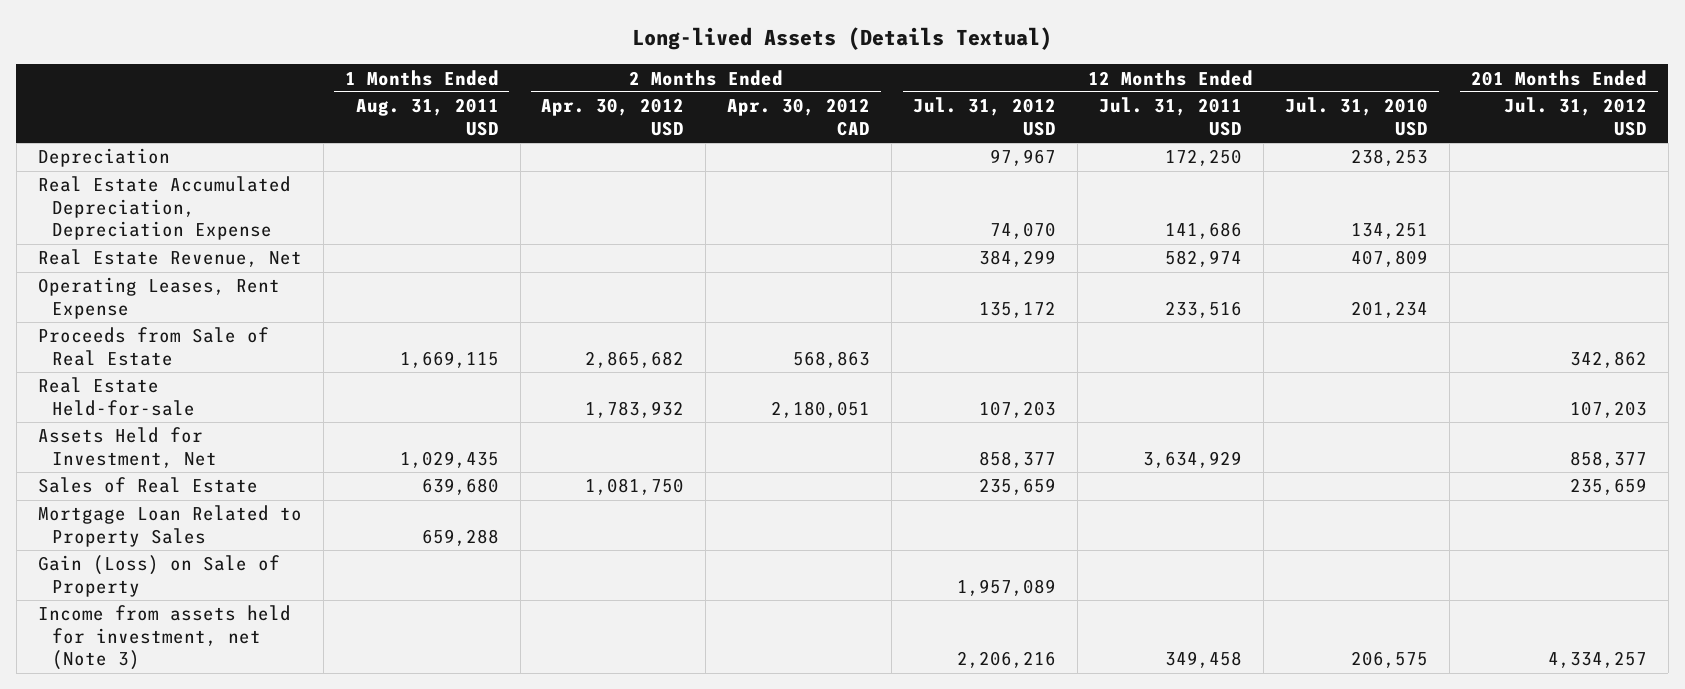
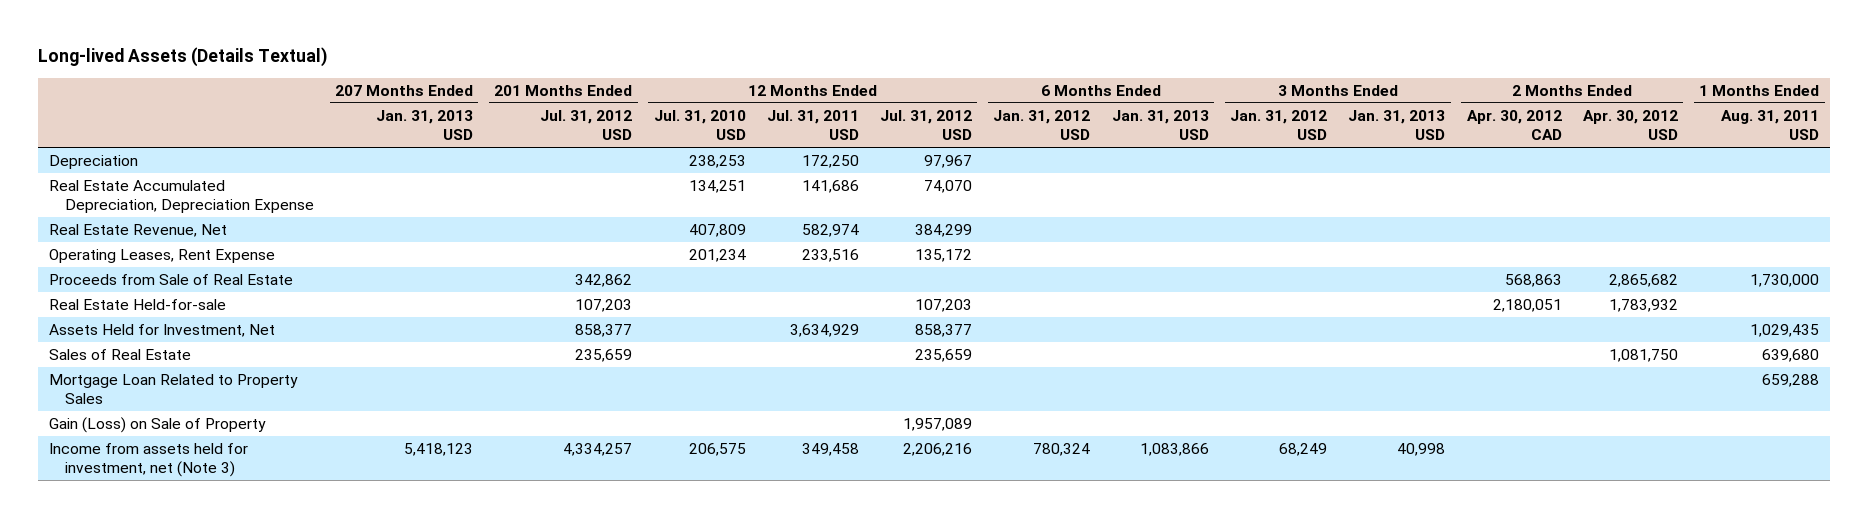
- | 1 Months Ended Aug. 31, 2011 USD | 2 Months Ended Apr. 30, 2012 USD | 2 Months Ended Apr. 30, 2012 CAD | 12 Months Ended Jul. 31, 2012 USD | 12 Months Ended Jul. 31, 2011 USD | 12 Months Ended Jul. 31, 2010 USD | 201 Months Ended Jul. 31, 2012 USD
+ | 207 Months Ended Jan. 31, 2013 USD | 201 Months Ended Jul. 31, 2012 USD | 12 Months Ended Jul. 31, 2010 USD | 12 Months Ended Jul. 31, 2011 USD | 12 Months Ended Jul. 31, 2012 USD | 6 Months Ended Jan. 31, 2012 USD | 6 Months Ended Jan. 31, 2013 USD | 3 Months Ended Jan. 31, 2012 USD | 3 Months Ended Jan. 31, 2013 USD | 2 Months Ended Apr. 30, 2012 CAD | 2 Months Ended Apr. 30, 2012 USD | 1 Months Ended Aug. 31, 2011 USD
- Proceeds from Sale of Real Estate | 1,669,115 | 2,865,682 | 568,863 | | | | 342,862
+ Proceeds from Sale of Real Estate | | 342,862 | | | | | | | | 568,863 | 2,865,682 | 1,730,000

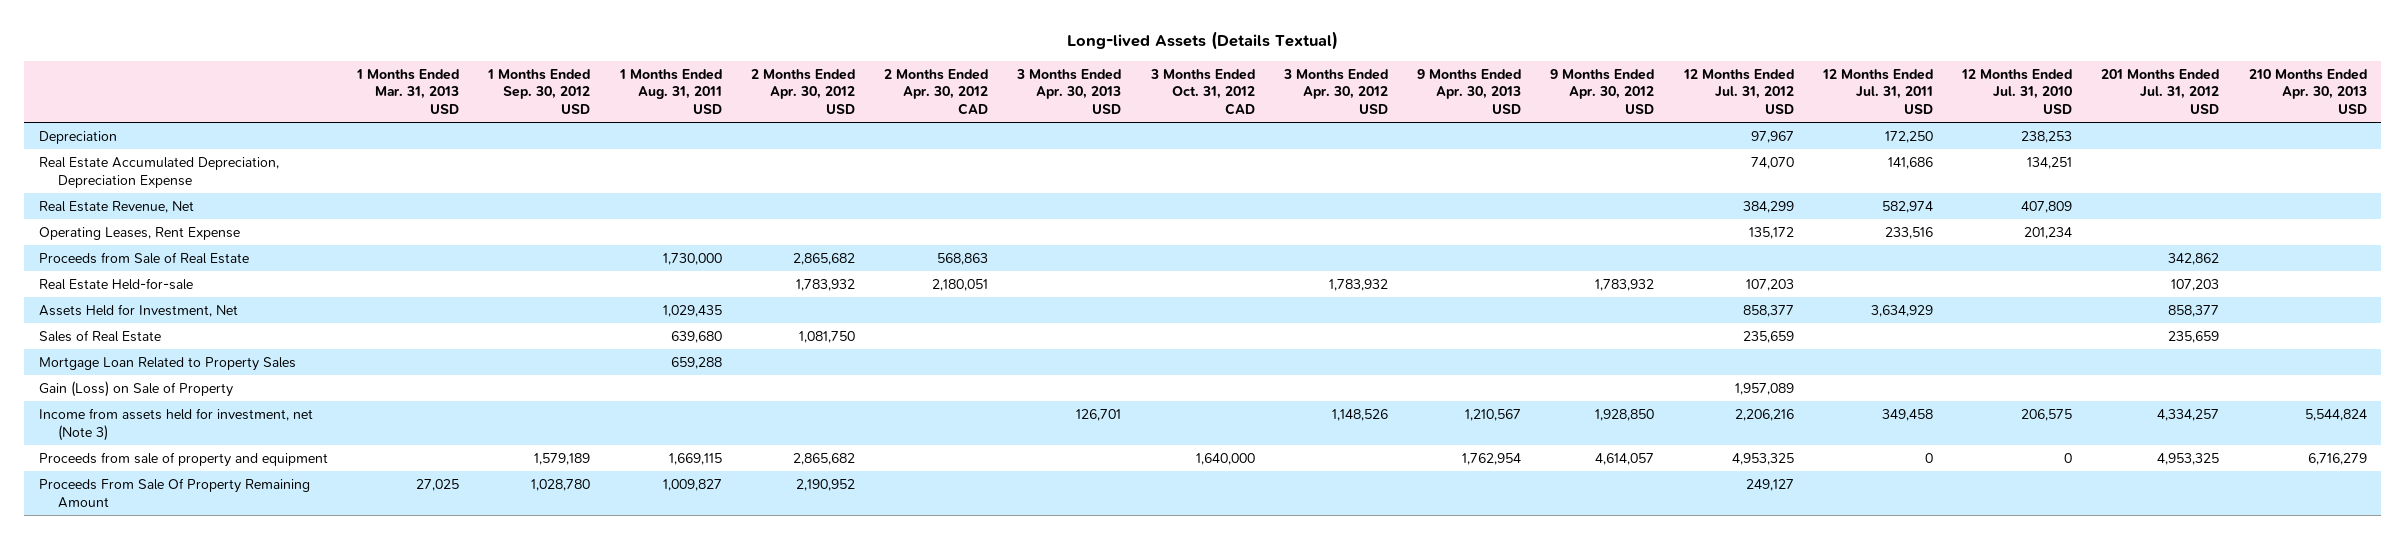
- | 207 Months Ended Jan. 31, 2013 USD | 201 Months Ended Jul. 31, 2012 USD | 12 Months Ended Jul. 31, 2010 USD | 12 Months Ended Jul. 31, 2011 USD | 12 Months Ended Jul. 31, 2012 USD | 6 Months Ended Jan. 31, 2012 USD | 6 Months Ended Jan. 31, 2013 USD | 3 Months Ended Jan. 31, 2012 USD | 3 Months Ended Jan. 31, 2013 USD | 2 Months Ended Apr. 30, 2012 CAD | 2 Months Ended Apr. 30, 2012 USD | 1 Months Ended Aug. 31, 2011 USD
+ | 1 Months Ended Mar. 31, 2013 USD | 1 Months Ended Sep. 30, 2012 USD | 1 Months Ended Aug. 31, 2011 USD | 2 Months Ended Apr. 30, 2012 USD | 2 Months Ended Apr. 30, 2012 CAD | 3 Months Ended Apr. 30, 2013 USD | 3 Months Ended Oct. 31, 2012 CAD | 3 Months Ended Apr. 30, 2012 USD | 9 Months Ended Apr. 30, 2013 USD | 9 Months Ended Apr. 30, 2012 USD | 12 Months Ended Jul. 31, 2012 USD | 12 Months Ended Jul. 31, 2011 USD | 12 Months Ended Jul. 31, 2010 USD | 201 Months Ended Jul. 31, 2012 USD | 210 Months Ended Apr. 30, 2013 USD
+ Proceeds from sale of property and equipment | | 1,579,189 | 1,669,115 | 2,865,682 | | | 1,640,000 | | 1,762,954 | 4,614,057 | 4,953,325 | 0 | 0 | 4,953,325 | 6,716,279
+ Proceeds From Sale Of Property Remaining Amount | 27,025 | 1,028,780 | 1,009,827 | 2,190,952 | | | | | | | 249,127 | | | |

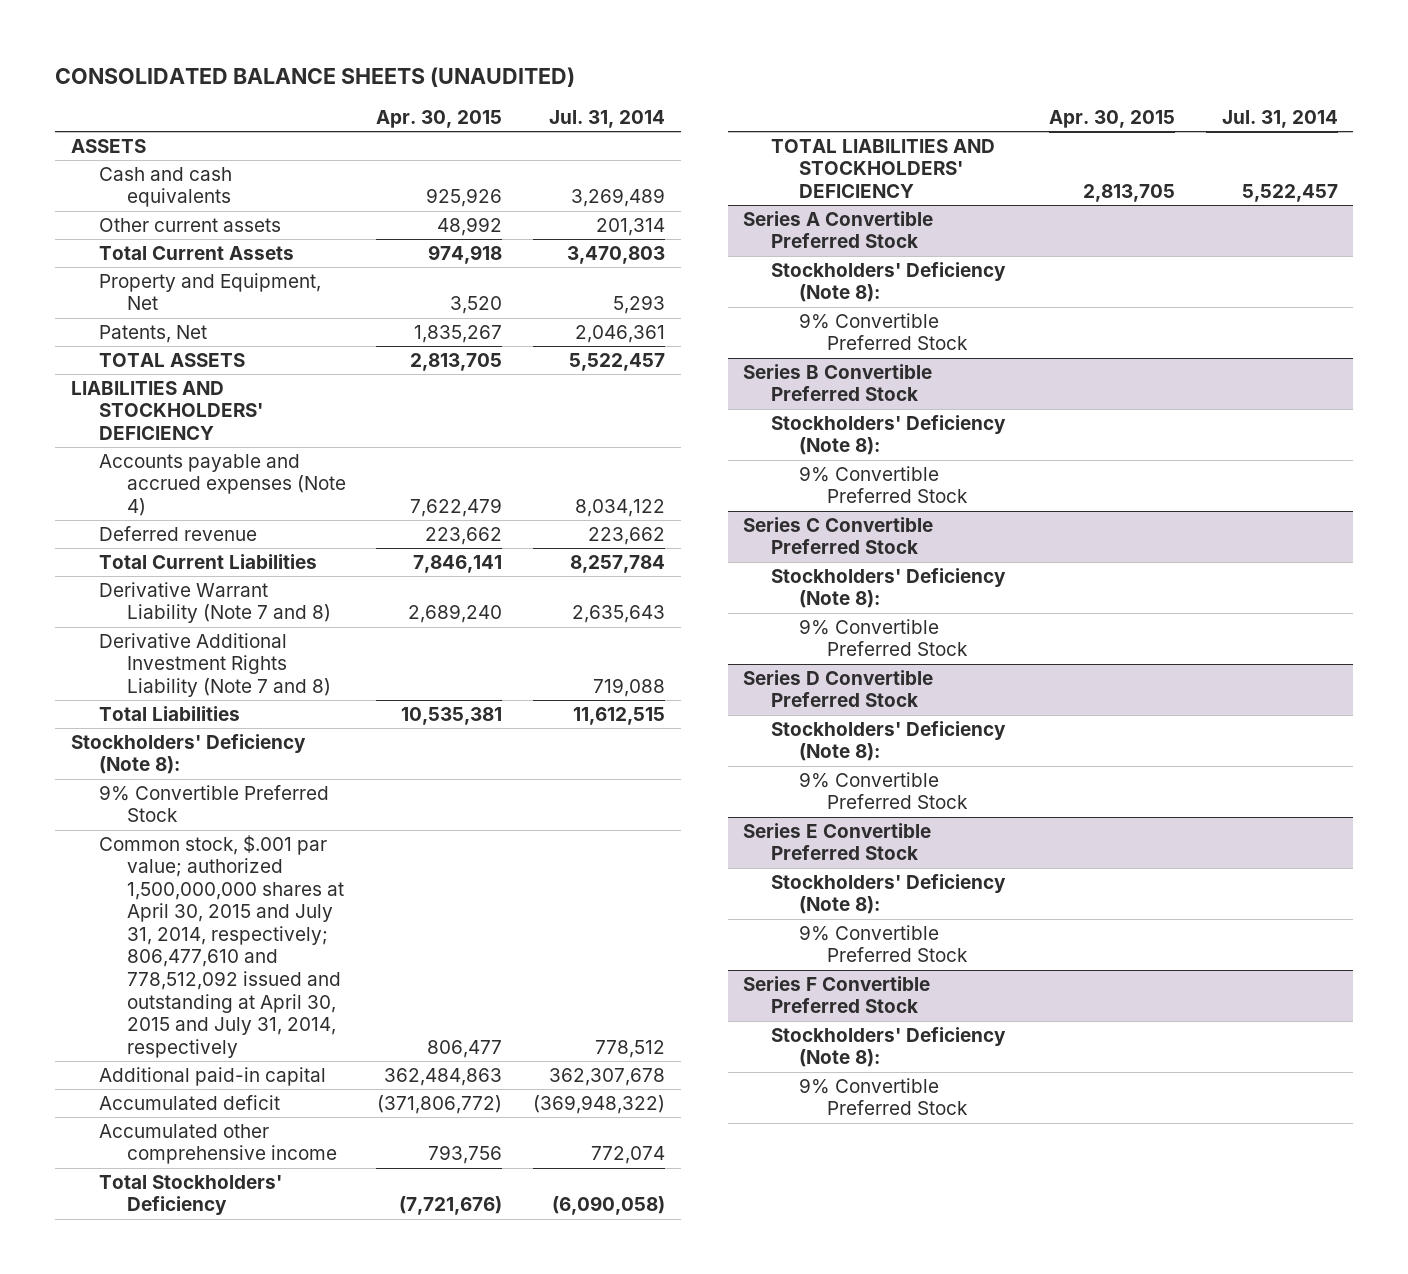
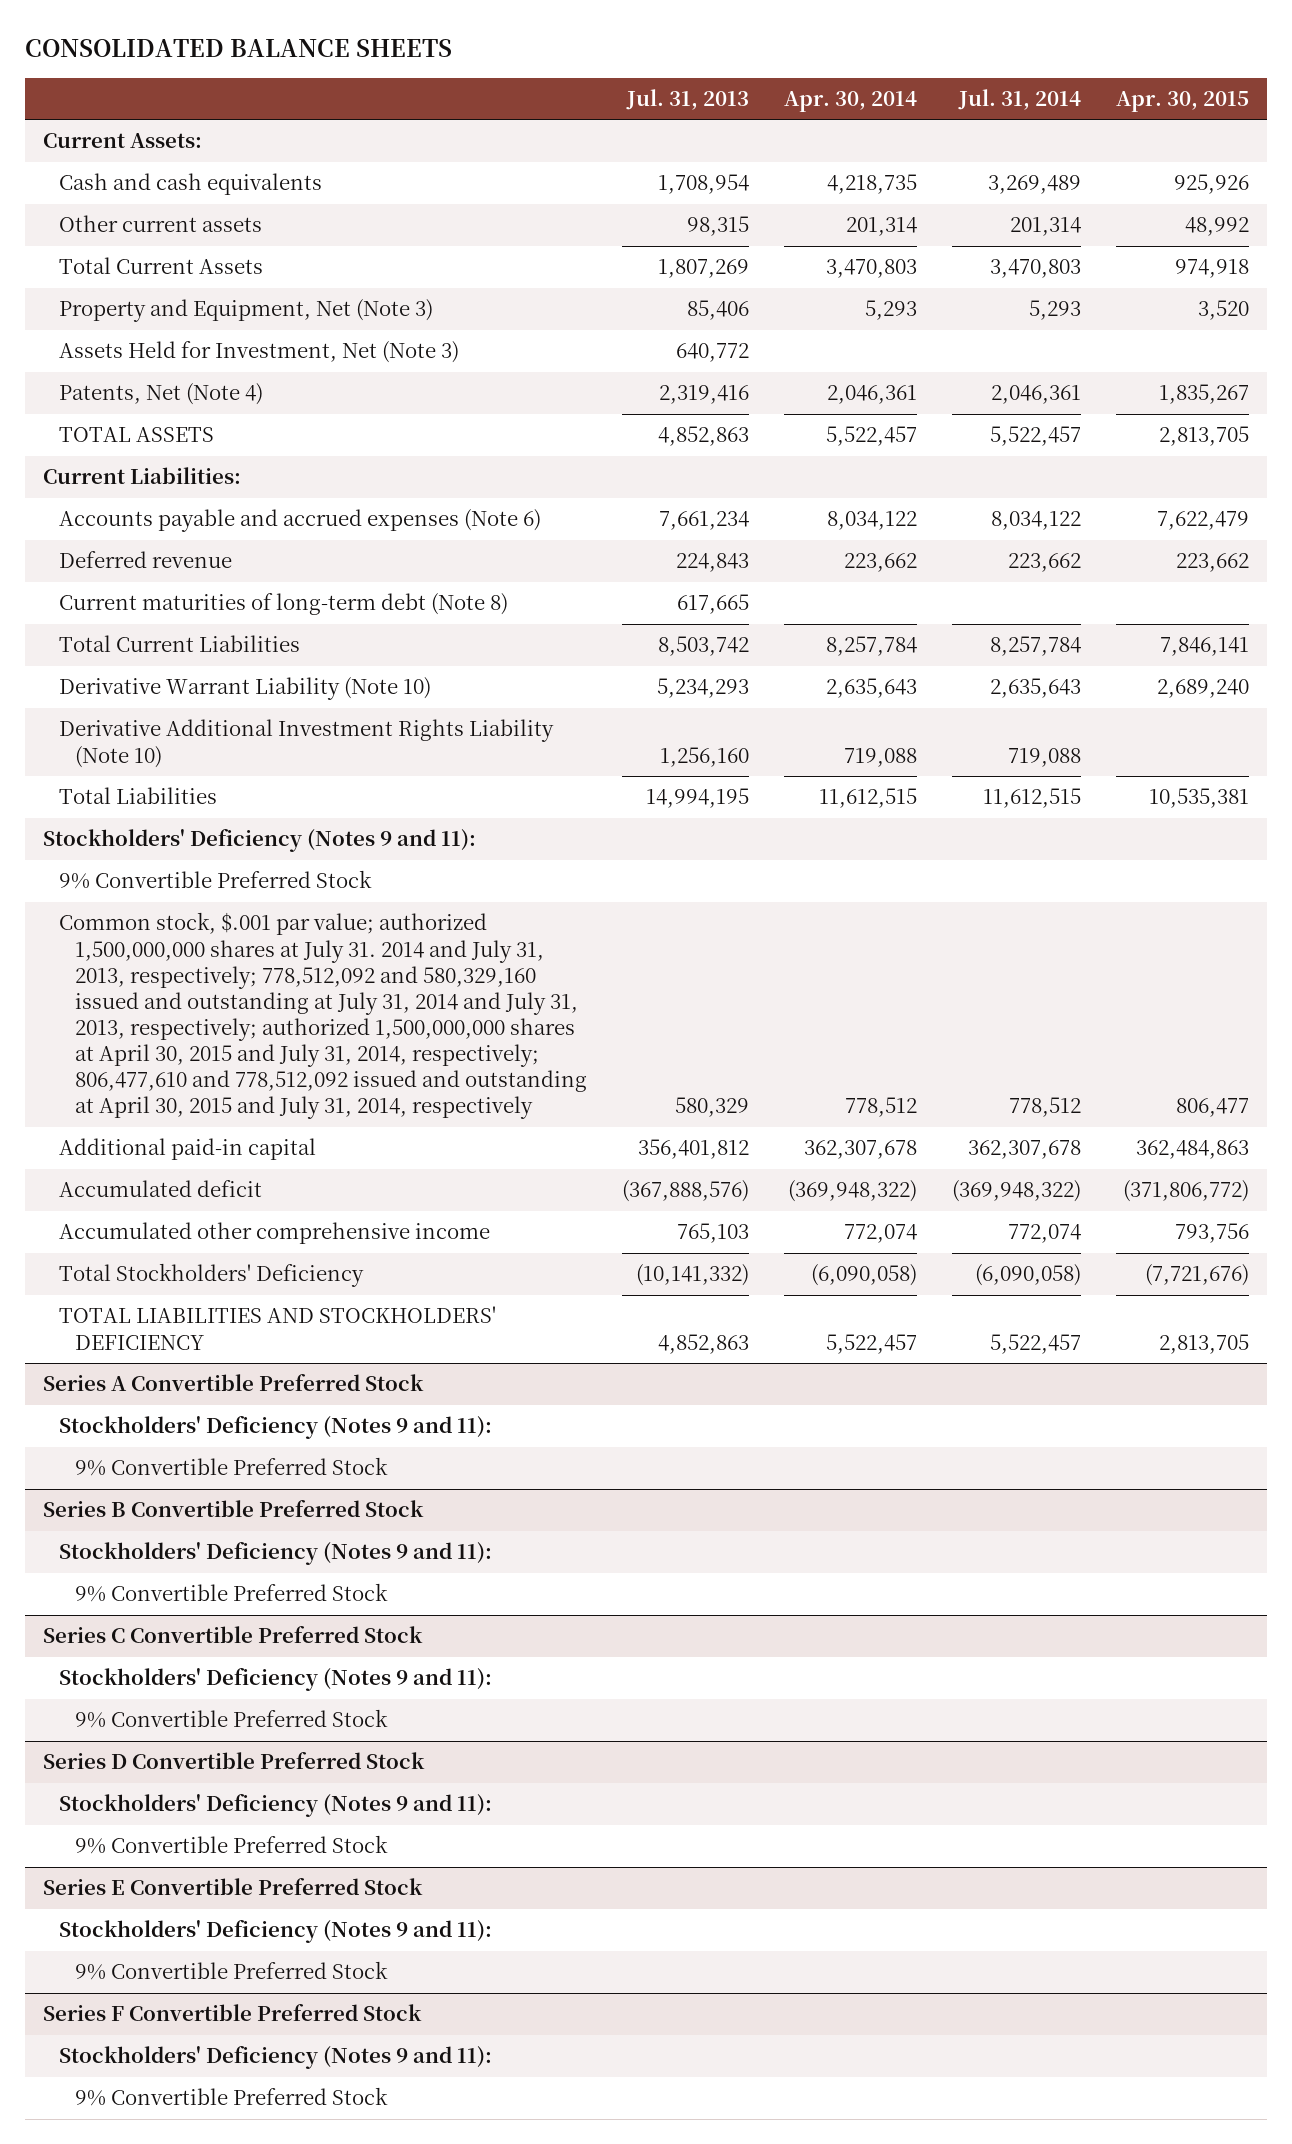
- CONSOLIDATED BALANCE SHEETS (UNAUDITED)
+ CONSOLIDATED BALANCE SHEETS
- | Apr. 30, 2015 | Jul. 31, 2014
+ | Jul. 31, 2013 | Apr. 30, 2014 | Jul. 31, 2014 | Apr. 30, 2015
- ASSETS
+ Current Assets:
- Property and Equipment, Net | 3,520 | 5,293
- Patents, Net | 1,835,267 | 2,046,361
+ Property and Equipment, Net (Note 3) | 85,406 | 5,293 | 5,293 | 3,520
+ Assets Held for Investment, Net (Note 3) | 640,772 | | |
+ Patents, Net (Note 4) | 2,319,416 | 2,046,361 | 2,046,361 | 1,835,267
- LIABILITIES AND STOCKHOLDERS' DEFICIENCY
- Accounts payable and accrued expenses (Note 4) | 7,622,479 | 8,034,122
+ Current Liabilities:
+ Accounts payable and accrued expenses (Note 6) | 7,661,234 | 8,034,122 | 8,034,122 | 7,622,479
+ Current maturities of long-term debt (Note 8) | 617,665 | | |
- Derivative Warrant Liability (Note 7 and 8) | 2,689,240 | 2,635,643
- Derivative Additional Investment Rights Liability (Note 7 and 8) | | 719,088
+ Derivative Warrant Liability (Note 10) | 5,234,293 | 2,635,643 | 2,635,643 | 2,689,240
+ Derivative Additional Investment Rights Liability (Note 10) | 1,256,160 | 719,088 | 719,088 |
- Stockholders' Deficiency (Note 8):
+ Stockholders' Deficiency (Notes 9 and 11):
- Common stock, $.001 par value; authorized 1,500,000,000 shares at April 30, 2015 and July 31, 2014, respectively; 806,477,610 and 778,512,092 issued and outstanding at April 30, 2015 and July 31, 2014, respectively | 806,477 | 778,512
+ Common stock, $.001 par value; authorized 1,500,000,000 shares at July 31. 2014 and July 31, 2013, respectively; 778,512,092 and 580,329,160 issued and outstanding at July 31, 2014 and July 31, 2013, respectively; authorized 1,500,000,000 shares at April 30, 2015 and July 31, 2014, respectively; 806,477,610 and 778,512,092 issued and outstanding at April 30, 2015 and July 31, 2014, respectively | 580,329 | 778,512 | 778,512 | 806,477
@ Series A Convertible Preferred Stock
- Stockholders' Deficiency (Note 8):
+ Stockholders' Deficiency (Notes 9 and 11):
@ Series B Convertible Preferred Stock
- Stockholders' Deficiency (Note 8):
+ Stockholders' Deficiency (Notes 9 and 11):
@ Series C Convertible Preferred Stock
- Stockholders' Deficiency (Note 8):
+ Stockholders' Deficiency (Notes 9 and 11):
@ Series D Convertible Preferred Stock
- Stockholders' Deficiency (Note 8):
+ Stockholders' Deficiency (Notes 9 and 11):
@ Series E Convertible Preferred Stock
- Stockholders' Deficiency (Note 8):
+ Stockholders' Deficiency (Notes 9 and 11):
@ Series F Convertible Preferred Stock
- Stockholders' Deficiency (Note 8):
+ Stockholders' Deficiency (Notes 9 and 11):

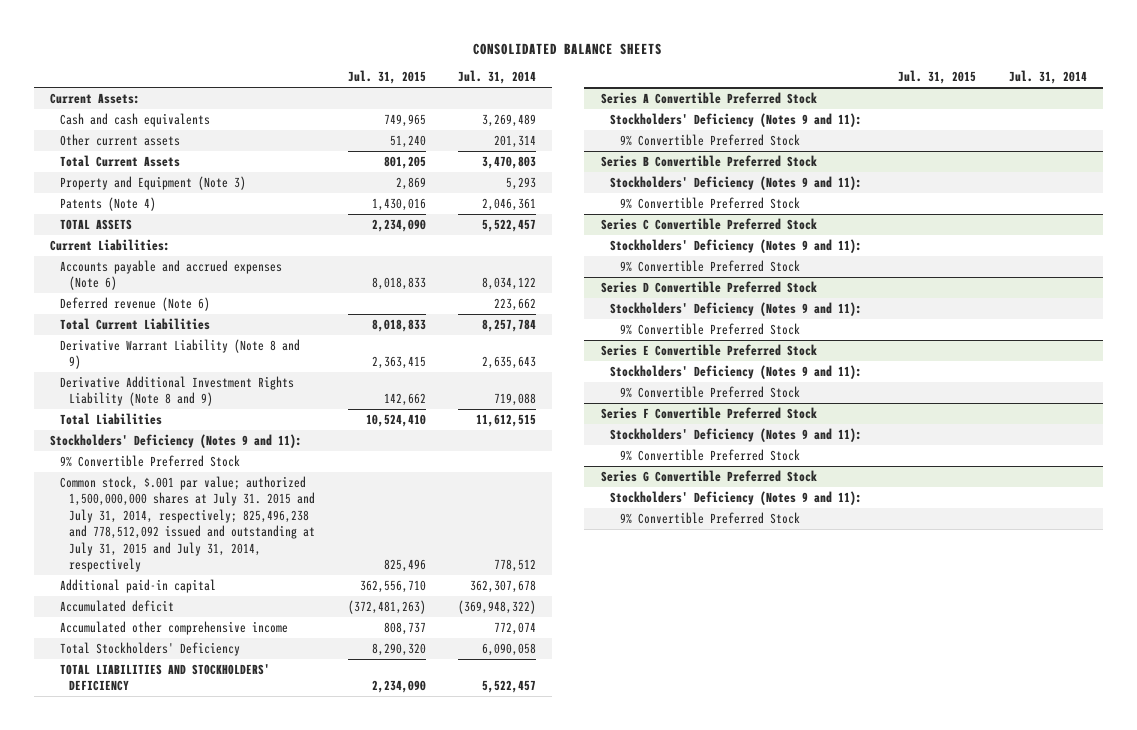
- | Jul. 31, 2013 | Apr. 30, 2014 | Jul. 31, 2014 | Apr. 30, 2015
+ | Jul. 31, 2015 | Jul. 31, 2014
- Property and Equipment, Net (Note 3) | 85,406 | 5,293 | 5,293 | 3,520
- Assets Held for Investment, Net (Note 3) | 640,772 | | |
- Patents, Net (Note 4) | 2,319,416 | 2,046,361 | 2,046,361 | 1,835,267
+ Property and Equipment (Note 3) | 2,869 | 5,293
+ Patents (Note 4) | 1,430,016 | 2,046,361
- Deferred revenue | 224,843 | 223,662 | 223,662 | 223,662
- Current maturities of long-term debt (Note 8) | 617,665 | | |
+ Deferred revenue (Note 6) | | 223,662
- Derivative Warrant Liability (Note 10) | 5,234,293 | 2,635,643 | 2,635,643 | 2,689,240
- Derivative Additional Investment Rights Liability (Note 10) | 1,256,160 | 719,088 | 719,088 |
+ Derivative Warrant Liability (Note 8 and 9) | 2,363,415 | 2,635,643
+ Derivative Additional Investment Rights Liability (Note 8 and 9) | 142,662 | 719,088
- Common stock, $.001 par value; authorized 1,500,000,000 shares at July 31. 2014 and July 31, 2013, respectively; 778,512,092 and 580,329,160 issued and outstanding at July 31, 2014 and July 31, 2013, respectively; authorized 1,500,000,000 shares at April 30, 2015 and July 31, 2014, respectively; 806,477,610 and 778,512,092 issued and outstanding at April 30, 2015 and July 31, 2014, respectively | 580,329 | 778,512 | 778,512 | 806,477
+ Common stock, $.001 par value; authorized 1,500,000,000 shares at July 31. 2015 and July 31, 2014, respectively; 825,496,238 and 778,512,092 issued and outstanding at July 31, 2015 and July 31, 2014, respectively | 825,496 | 778,512
- Total Stockholders' Deficiency | (10,141,332) | (6,090,058) | (6,090,058) | (7,721,676)
+ Total Stockholders' Deficiency | 8,290,320 | 6,090,058
+ Series G Convertible Preferred Stock
+ Stockholders' Deficiency (Notes 9 and 11):
+ 9% Convertible Preferred Stock

